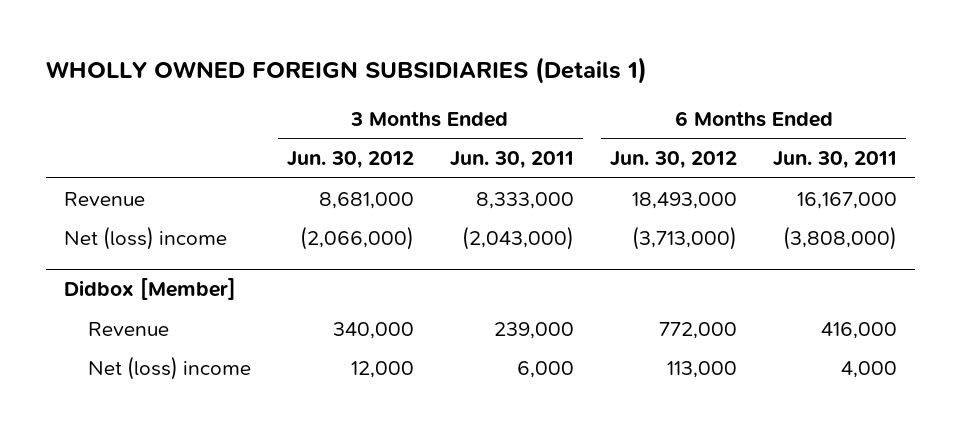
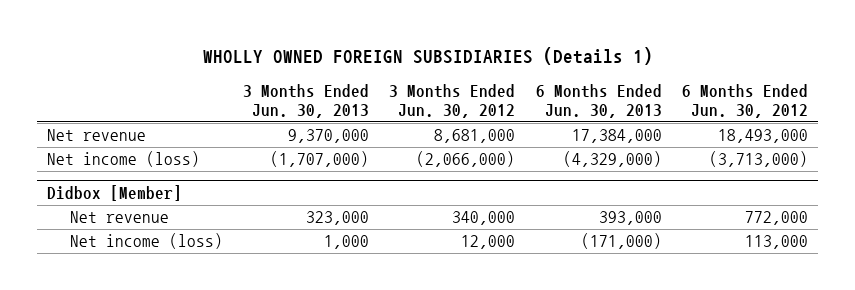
- | 3 Months Ended Jun. 30, 2012 | 3 Months Ended Jun. 30, 2011 | 6 Months Ended Jun. 30, 2012 | 6 Months Ended Jun. 30, 2011
+ | 3 Months Ended Jun. 30, 2013 | 3 Months Ended Jun. 30, 2012 | 6 Months Ended Jun. 30, 2013 | 6 Months Ended Jun. 30, 2012
- Revenue | 8,681,000 | 8,333,000 | 18,493,000 | 16,167,000
- Net (loss) income | (2,066,000) | (2,043,000) | (3,713,000) | (3,808,000)
+ Net revenue | 9,370,000 | 8,681,000 | 17,384,000 | 18,493,000
+ Net income (loss) | (1,707,000) | (2,066,000) | (4,329,000) | (3,713,000)
@ Didbox [Member]
- Revenue | 340,000 | 239,000 | 772,000 | 416,000
- Net (loss) income | 12,000 | 6,000 | 113,000 | 4,000
+ Net revenue | 323,000 | 340,000 | 393,000 | 772,000
+ Net income (loss) | 1,000 | 12,000 | (171,000) | 113,000

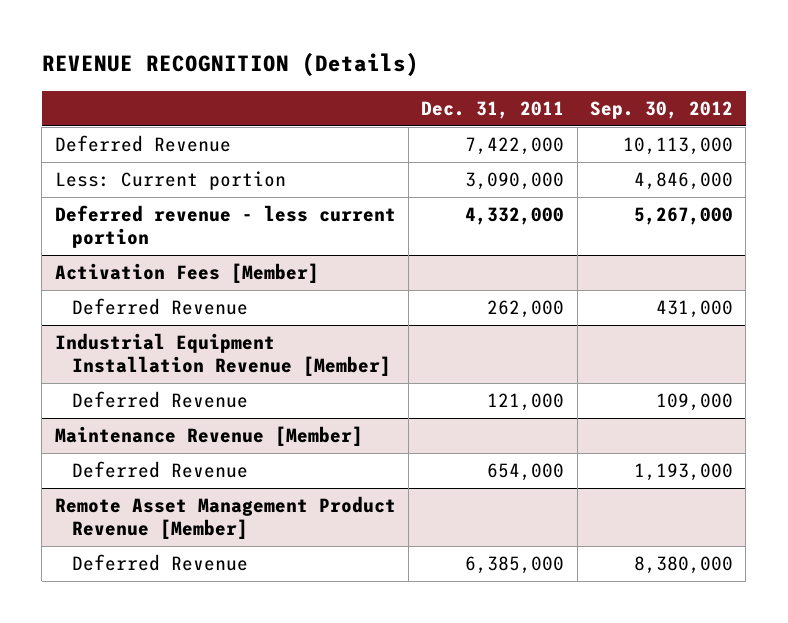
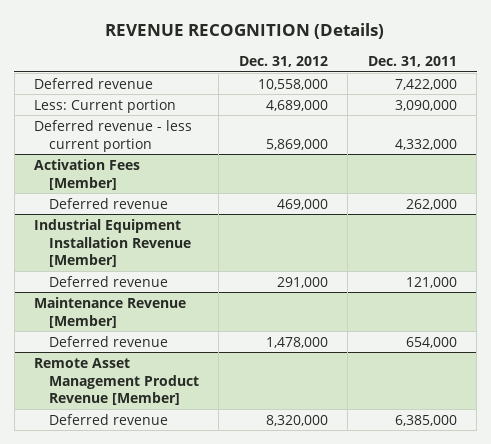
- | Dec. 31, 2011 | Sep. 30, 2012
+ | Dec. 31, 2012 | Dec. 31, 2011
- Deferred Revenue | 7,422,000 | 10,113,000
+ Deferred revenue | 10,558,000 | 7,422,000
@ Activation Fees [Member]
- Deferred Revenue | 262,000 | 431,000
+ Deferred revenue | 469,000 | 262,000
@ Industrial Equipment Installation Revenue [Member]
- Deferred Revenue | 121,000 | 109,000
+ Deferred revenue | 291,000 | 121,000
@ Maintenance Revenue [Member]
- Deferred Revenue | 654,000 | 1,193,000
+ Deferred revenue | 1,478,000 | 654,000
@ Remote Asset Management Product Revenue [Member]
- Deferred Revenue | 6,385,000 | 8,380,000
+ Deferred revenue | 8,320,000 | 6,385,000

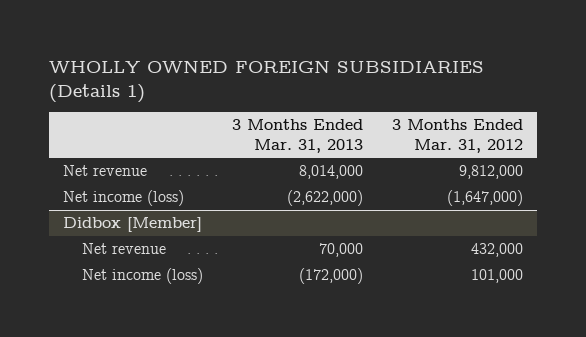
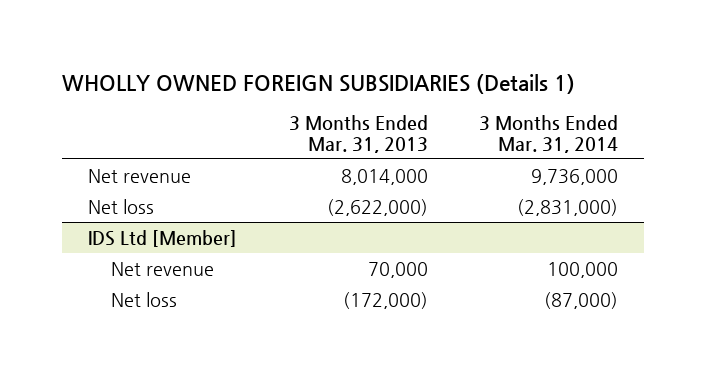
- | 3 Months Ended Mar. 31, 2013 | 3 Months Ended Mar. 31, 2012
+ | 3 Months Ended Mar. 31, 2013 | 3 Months Ended Mar. 31, 2014
- Net income (loss) | (2,622,000) | (1,647,000)
- Didbox [Member]
+ Net loss | (2,622,000) | (2,831,000)
+ IDS Ltd [Member]
- Net income (loss) | (172,000) | 101,000
+ Net loss | (172,000) | (87,000)

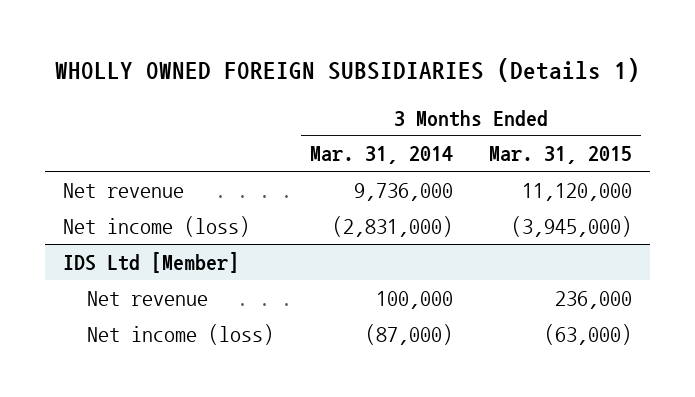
- | 3 Months Ended Mar. 31, 2013 | 3 Months Ended Mar. 31, 2014
+ | 3 Months Ended Mar. 31, 2014 | 3 Months Ended Mar. 31, 2015
- Net loss | (2,622,000) | (2,831,000)
+ Net income (loss) | (2,831,000) | (3,945,000)
@ IDS Ltd [Member]
- Net loss | (172,000) | (87,000)
+ Net income (loss) | (87,000) | (63,000)

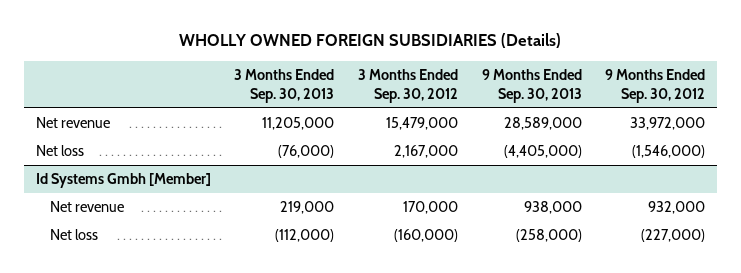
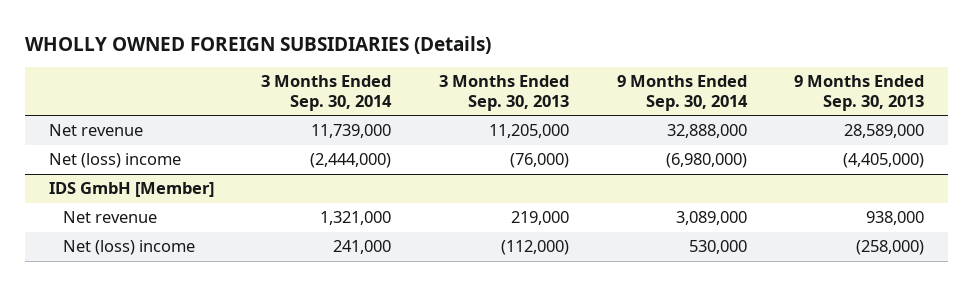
- | 3 Months Ended Sep. 30, 2013 | 3 Months Ended Sep. 30, 2012 | 9 Months Ended Sep. 30, 2013 | 9 Months Ended Sep. 30, 2012
+ | 3 Months Ended Sep. 30, 2014 | 3 Months Ended Sep. 30, 2013 | 9 Months Ended Sep. 30, 2014 | 9 Months Ended Sep. 30, 2013
- Net loss | (76,000) | 2,167,000 | (4,405,000) | (1,546,000)
- Id Systems Gmbh [Member]
+ Net (loss) income | (2,444,000) | (76,000) | (6,980,000) | (4,405,000)
+ IDS GmbH [Member]
- Net loss | (112,000) | (160,000) | (258,000) | (227,000)
+ Net (loss) income | 241,000 | (112,000) | 530,000 | (258,000)

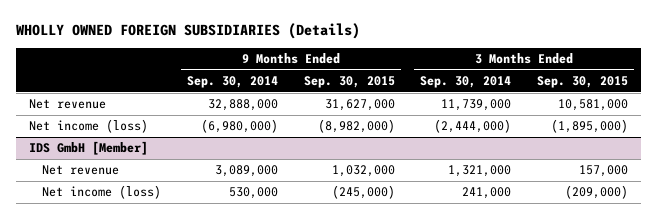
- | 3 Months Ended Sep. 30, 2014 | 3 Months Ended Sep. 30, 2013 | 9 Months Ended Sep. 30, 2014 | 9 Months Ended Sep. 30, 2013
+ | 9 Months Ended Sep. 30, 2014 | 9 Months Ended Sep. 30, 2015 | 3 Months Ended Sep. 30, 2014 | 3 Months Ended Sep. 30, 2015
- Net (loss) income | (2,444,000) | (76,000) | (6,980,000) | (4,405,000)
+ Net income (loss) | (6,980,000) | (8,982,000) | (2,444,000) | (1,895,000)
@ IDS GmbH [Member]
- Net (loss) income | 241,000 | (112,000) | 530,000 | (258,000)
+ Net income (loss) | 530,000 | (245,000) | 241,000 | (209,000)

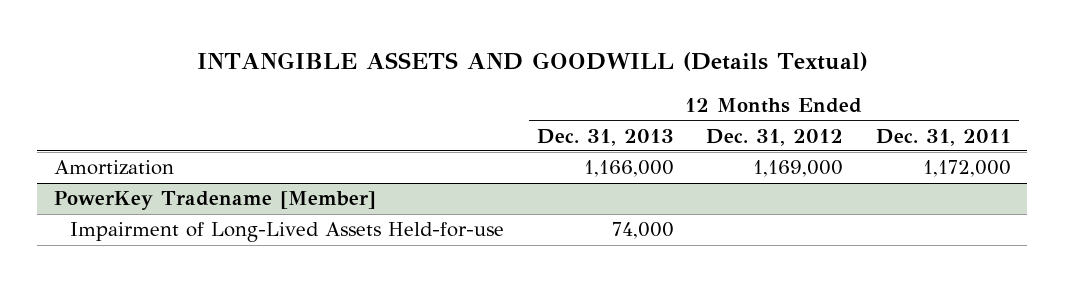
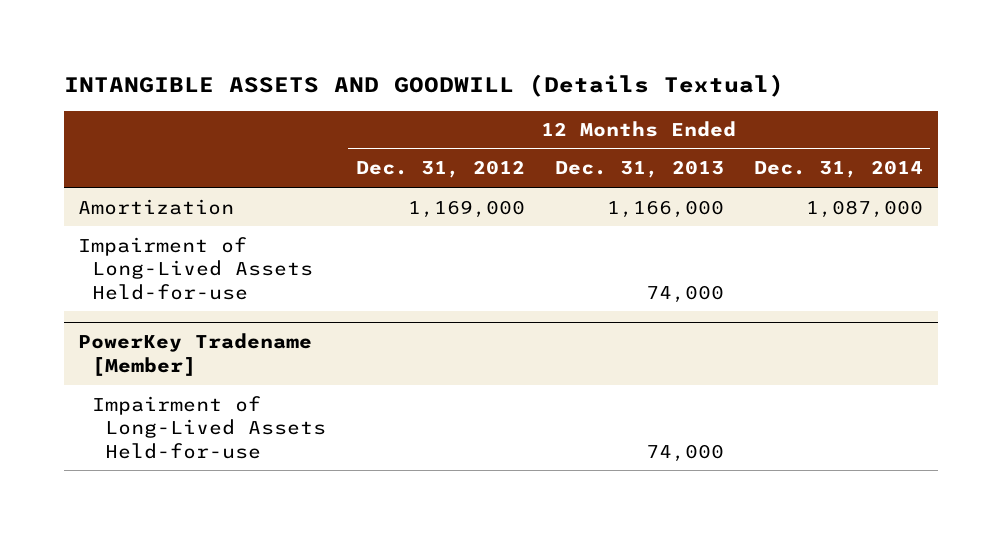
- | 12 Months Ended Dec. 31, 2013 | 12 Months Ended Dec. 31, 2012 | 12 Months Ended Dec. 31, 2011
+ | 12 Months Ended Dec. 31, 2012 | 12 Months Ended Dec. 31, 2013 | 12 Months Ended Dec. 31, 2014
+ Impairment of Long-Lived Assets Held-for-use | | 74,000 |

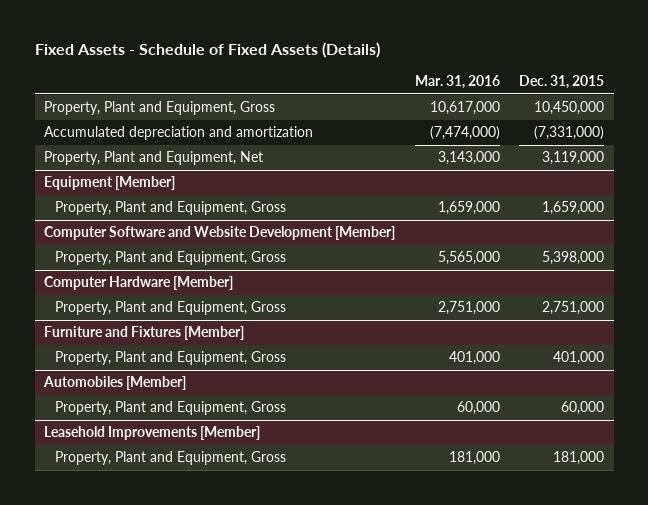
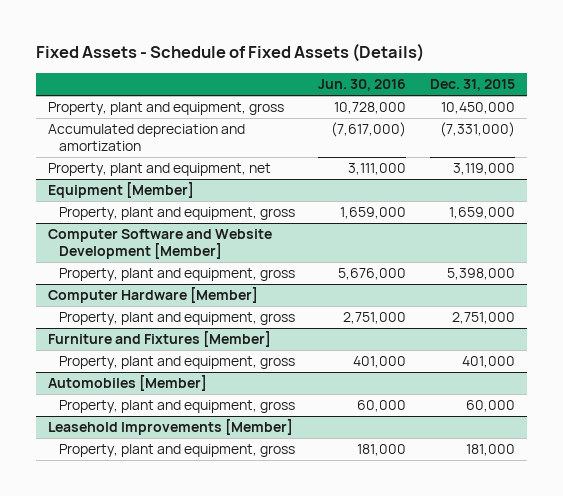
- | Mar. 31, 2016 | Dec. 31, 2015
+ | Jun. 30, 2016 | Dec. 31, 2015
- Property, Plant and Equipment, Gross | 10,617,000 | 10,450,000
+ Property, plant and equipment, gross | 10,728,000 | 10,450,000
- Property, Plant and Equipment, Net | 3,143,000 | 3,119,000
+ Property, plant and equipment, net | 3,111,000 | 3,119,000
@ Equipment [Member]
- Property, Plant and Equipment, Gross | 1,659,000 | 1,659,000
+ Property, plant and equipment, gross | 1,659,000 | 1,659,000
@ Computer Software and Website Development [Member]
- Property, Plant and Equipment, Gross | 5,565,000 | 5,398,000
+ Property, plant and equipment, gross | 5,676,000 | 5,398,000
@ Computer Hardware [Member]
- Property, Plant and Equipment, Gross | 2,751,000 | 2,751,000
+ Property, plant and equipment, gross | 2,751,000 | 2,751,000
@ Furniture and Fixtures [Member]
- Property, Plant and Equipment, Gross | 401,000 | 401,000
+ Property, plant and equipment, gross | 401,000 | 401,000
@ Automobiles [Member]
- Property, Plant and Equipment, Gross | 60,000 | 60,000
+ Property, plant and equipment, gross | 60,000 | 60,000
@ Leasehold Improvements [Member]
- Property, Plant and Equipment, Gross | 181,000 | 181,000
+ Property, plant and equipment, gross | 181,000 | 181,000

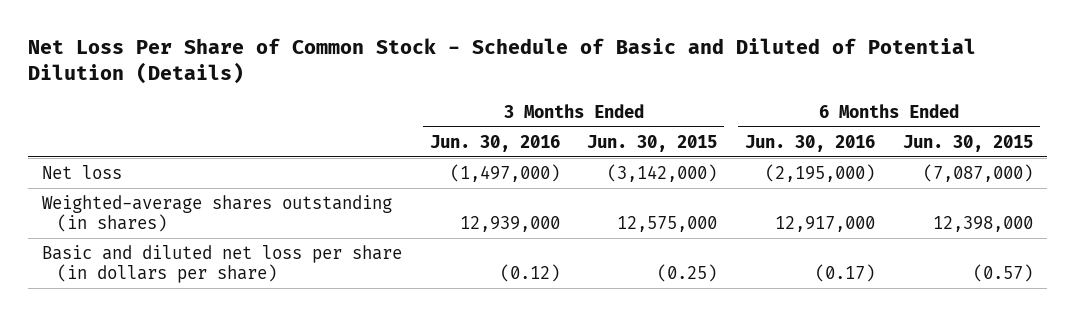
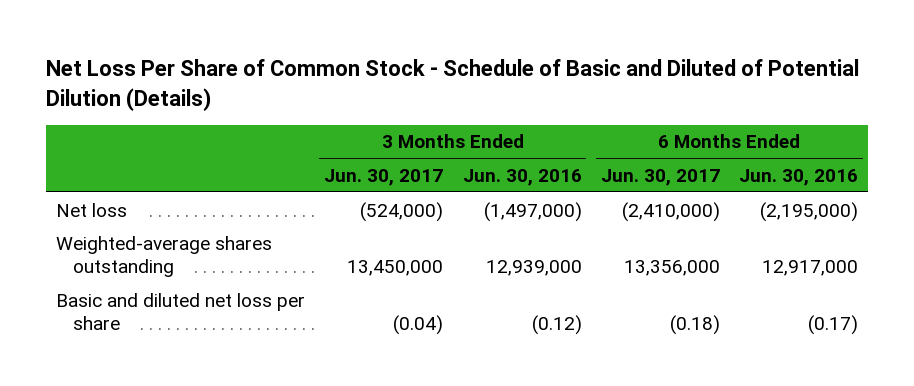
- | 3 Months Ended Jun. 30, 2016 | 3 Months Ended Jun. 30, 2015 | 6 Months Ended Jun. 30, 2016 | 6 Months Ended Jun. 30, 2015
+ | 3 Months Ended Jun. 30, 2017 | 3 Months Ended Jun. 30, 2016 | 6 Months Ended Jun. 30, 2017 | 6 Months Ended Jun. 30, 2016
- Weighted-average shares outstanding (in shares) | 12,939,000 | 12,575,000 | 12,917,000 | 12,398,000
- Basic and diluted net loss per share (in dollars per share) | (0.12) | (0.25) | (0.17) | (0.57)
+ Weighted-average shares outstanding | 13,450,000 | 12,939,000 | 13,356,000 | 12,917,000
+ Basic and diluted net loss per share | (0.04) | (0.12) | (0.18) | (0.17)

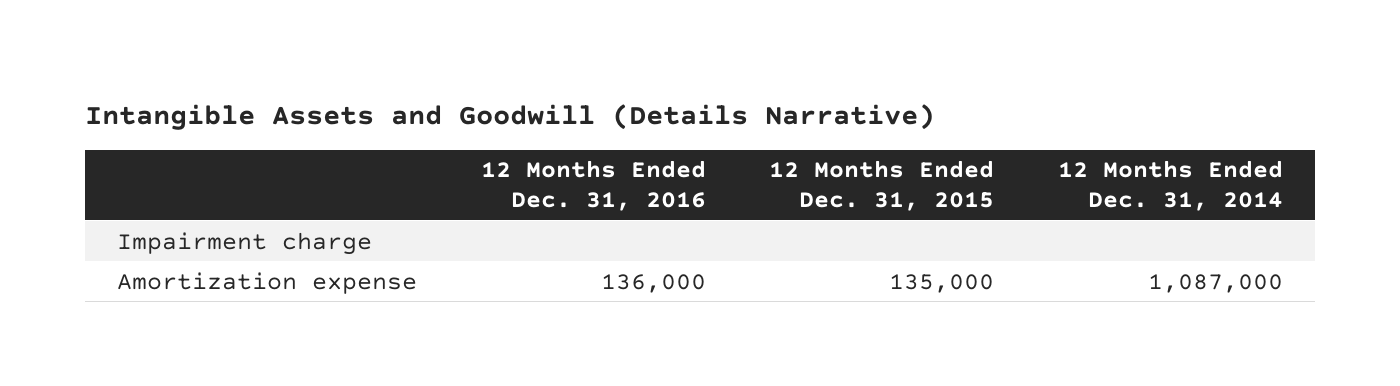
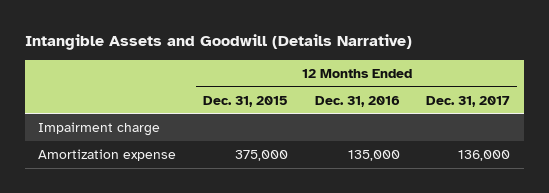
- | 12 Months Ended Dec. 31, 2016 | 12 Months Ended Dec. 31, 2015 | 12 Months Ended Dec. 31, 2014
+ | 12 Months Ended Dec. 31, 2015 | 12 Months Ended Dec. 31, 2016 | 12 Months Ended Dec. 31, 2017
- Amortization expense | 136,000 | 135,000 | 1,087,000
+ Amortization expense | 375,000 | 135,000 | 136,000

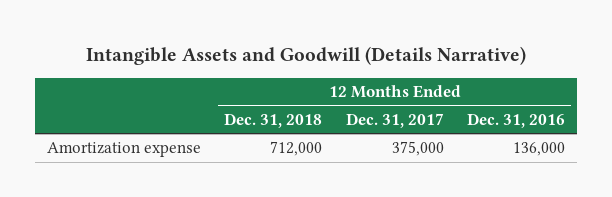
- | 12 Months Ended Dec. 31, 2015 | 12 Months Ended Dec. 31, 2016 | 12 Months Ended Dec. 31, 2017
+ | 12 Months Ended Dec. 31, 2018 | 12 Months Ended Dec. 31, 2017 | 12 Months Ended Dec. 31, 2016
- Impairment charge
- Amortization expense | 375,000 | 135,000 | 136,000
+ Amortization expense | 712,000 | 375,000 | 136,000

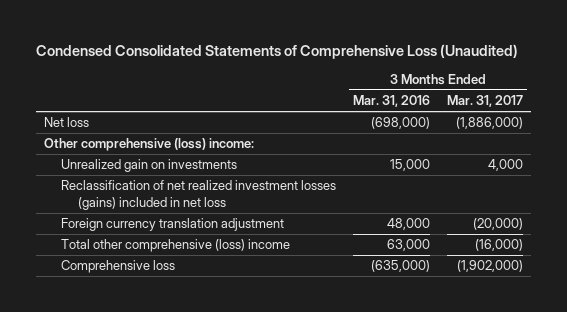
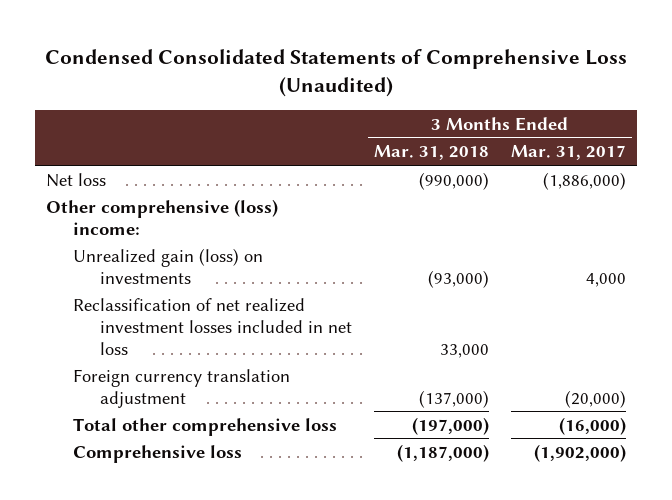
- | 3 Months Ended Mar. 31, 2016 | 3 Months Ended Mar. 31, 2017
+ | 3 Months Ended Mar. 31, 2018 | 3 Months Ended Mar. 31, 2017
- Unrealized gain on investments | 15,000 | 4,000
- Reclassification of net realized investment losses (gains) included in net loss
+ Unrealized gain (loss) on investments | (93,000) | 4,000
+ Reclassification of net realized investment losses included in net loss | 33,000 |
- Total other comprehensive (loss) income | 63,000 | (16,000)
+ Total other comprehensive loss | (197,000) | (16,000)

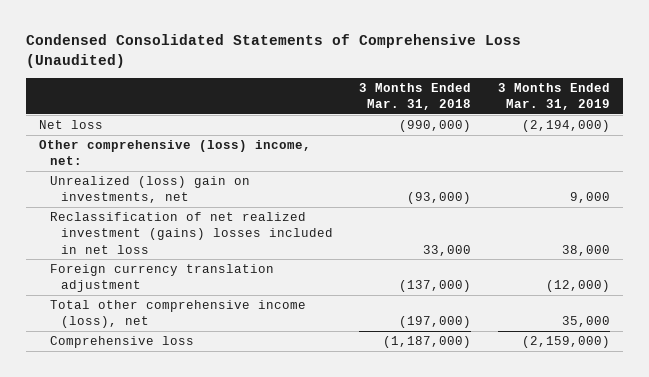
- | 3 Months Ended Mar. 31, 2018 | 3 Months Ended Mar. 31, 2017
+ | 3 Months Ended Mar. 31, 2018 | 3 Months Ended Mar. 31, 2019
- Other comprehensive (loss) income:
- Unrealized gain (loss) on investments | (93,000) | 4,000
- Reclassification of net realized investment losses included in net loss | 33,000 |
+ Other comprehensive (loss) income, net:
+ Unrealized (loss) gain on investments, net | (93,000) | 9,000
+ Reclassification of net realized investment (gains) losses included in net loss | 33,000 | 38,000
- Total other comprehensive loss | (197,000) | (16,000)
+ Total other comprehensive income (loss), net | (197,000) | 35,000

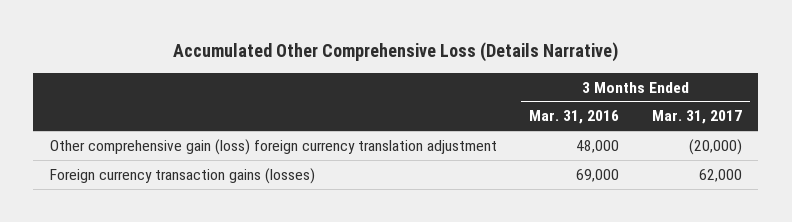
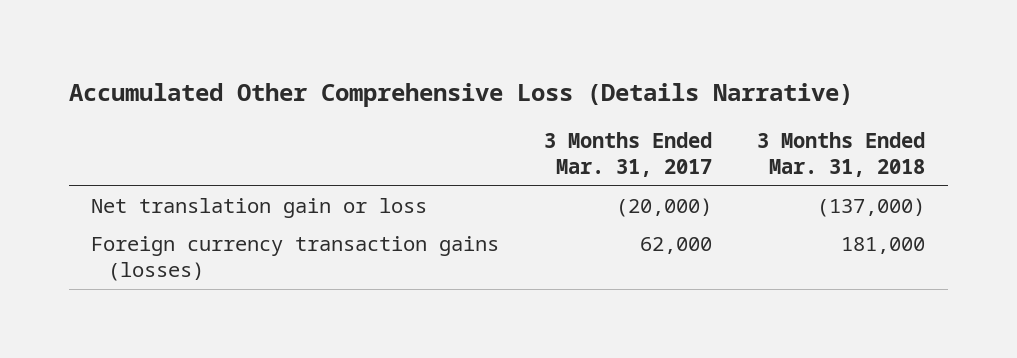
- | 3 Months Ended Mar. 31, 2016 | 3 Months Ended Mar. 31, 2017
+ | 3 Months Ended Mar. 31, 2017 | 3 Months Ended Mar. 31, 2018
- Other comprehensive gain (loss) foreign currency translation adjustment | 48,000 | (20,000)
+ Net translation gain or loss | (20,000) | (137,000)

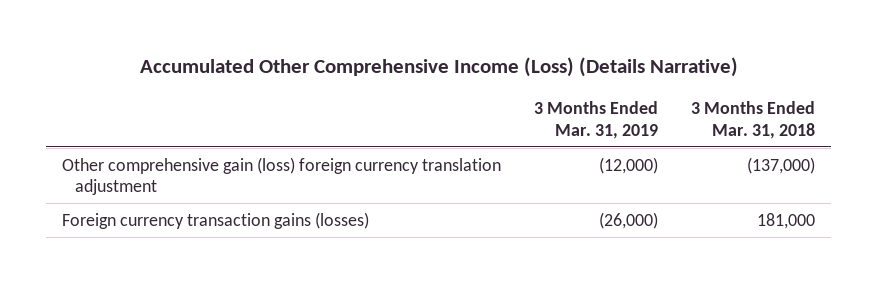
- Accumulated Other Comprehensive Loss (Details Narrative)
+ Accumulated Other Comprehensive Income (Loss) (Details Narrative)
- | 3 Months Ended Mar. 31, 2017 | 3 Months Ended Mar. 31, 2018
+ | 3 Months Ended Mar. 31, 2019 | 3 Months Ended Mar. 31, 2018
- Net translation gain or loss | (20,000) | (137,000)
+ Other comprehensive gain (loss) foreign currency translation adjustment | (12,000) | (137,000)

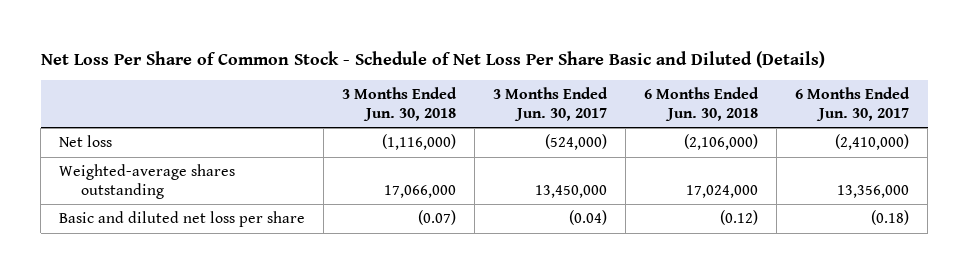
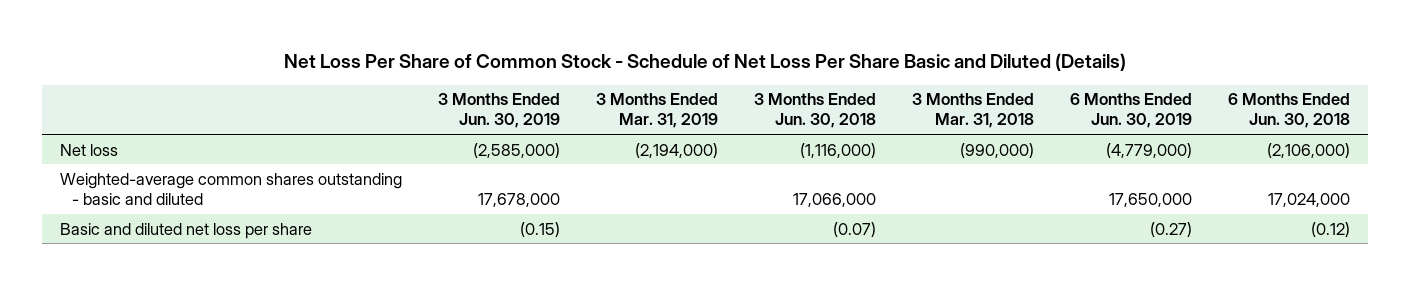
- | 3 Months Ended Jun. 30, 2018 | 3 Months Ended Jun. 30, 2017 | 6 Months Ended Jun. 30, 2018 | 6 Months Ended Jun. 30, 2017
+ | 3 Months Ended Jun. 30, 2019 | 3 Months Ended Mar. 31, 2019 | 3 Months Ended Jun. 30, 2018 | 3 Months Ended Mar. 31, 2018 | 6 Months Ended Jun. 30, 2019 | 6 Months Ended Jun. 30, 2018
- Weighted-average shares outstanding | 17,066,000 | 13,450,000 | 17,024,000 | 13,356,000
+ Weighted-average common shares outstanding - basic and diluted | 17,678,000 | | 17,066,000 | | 17,650,000 | 17,024,000

